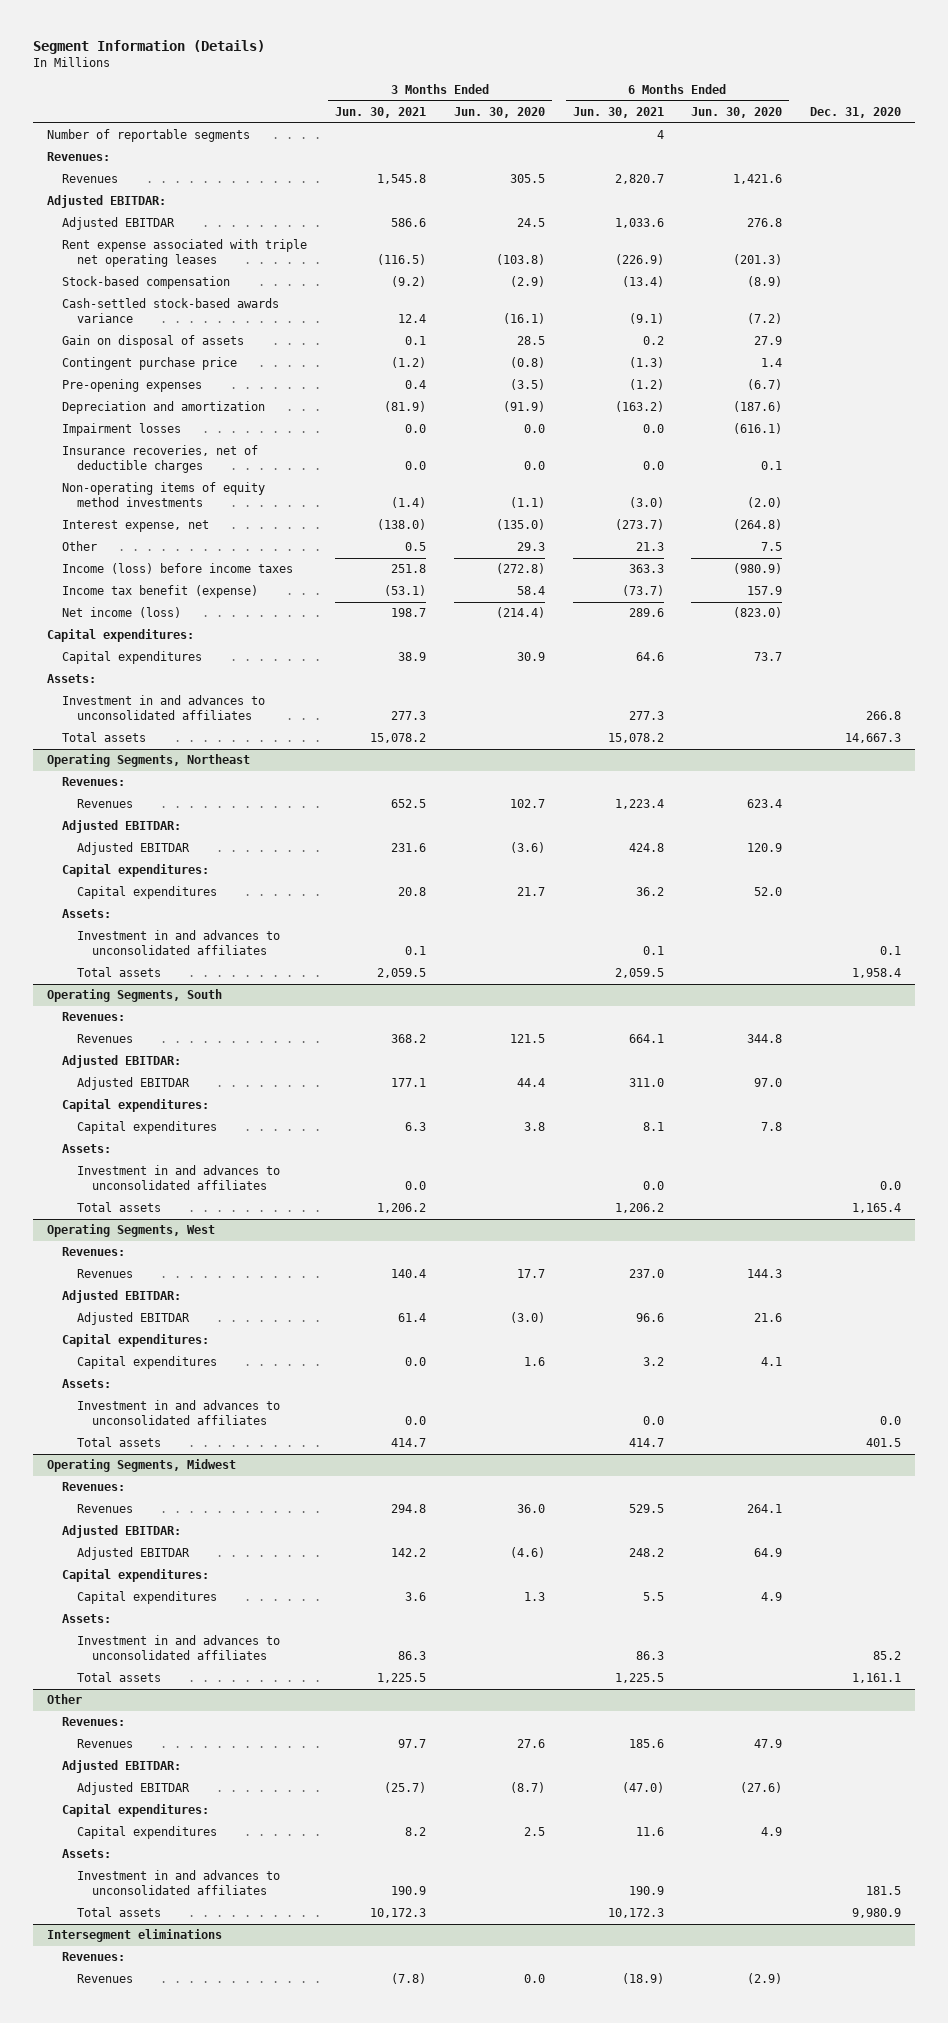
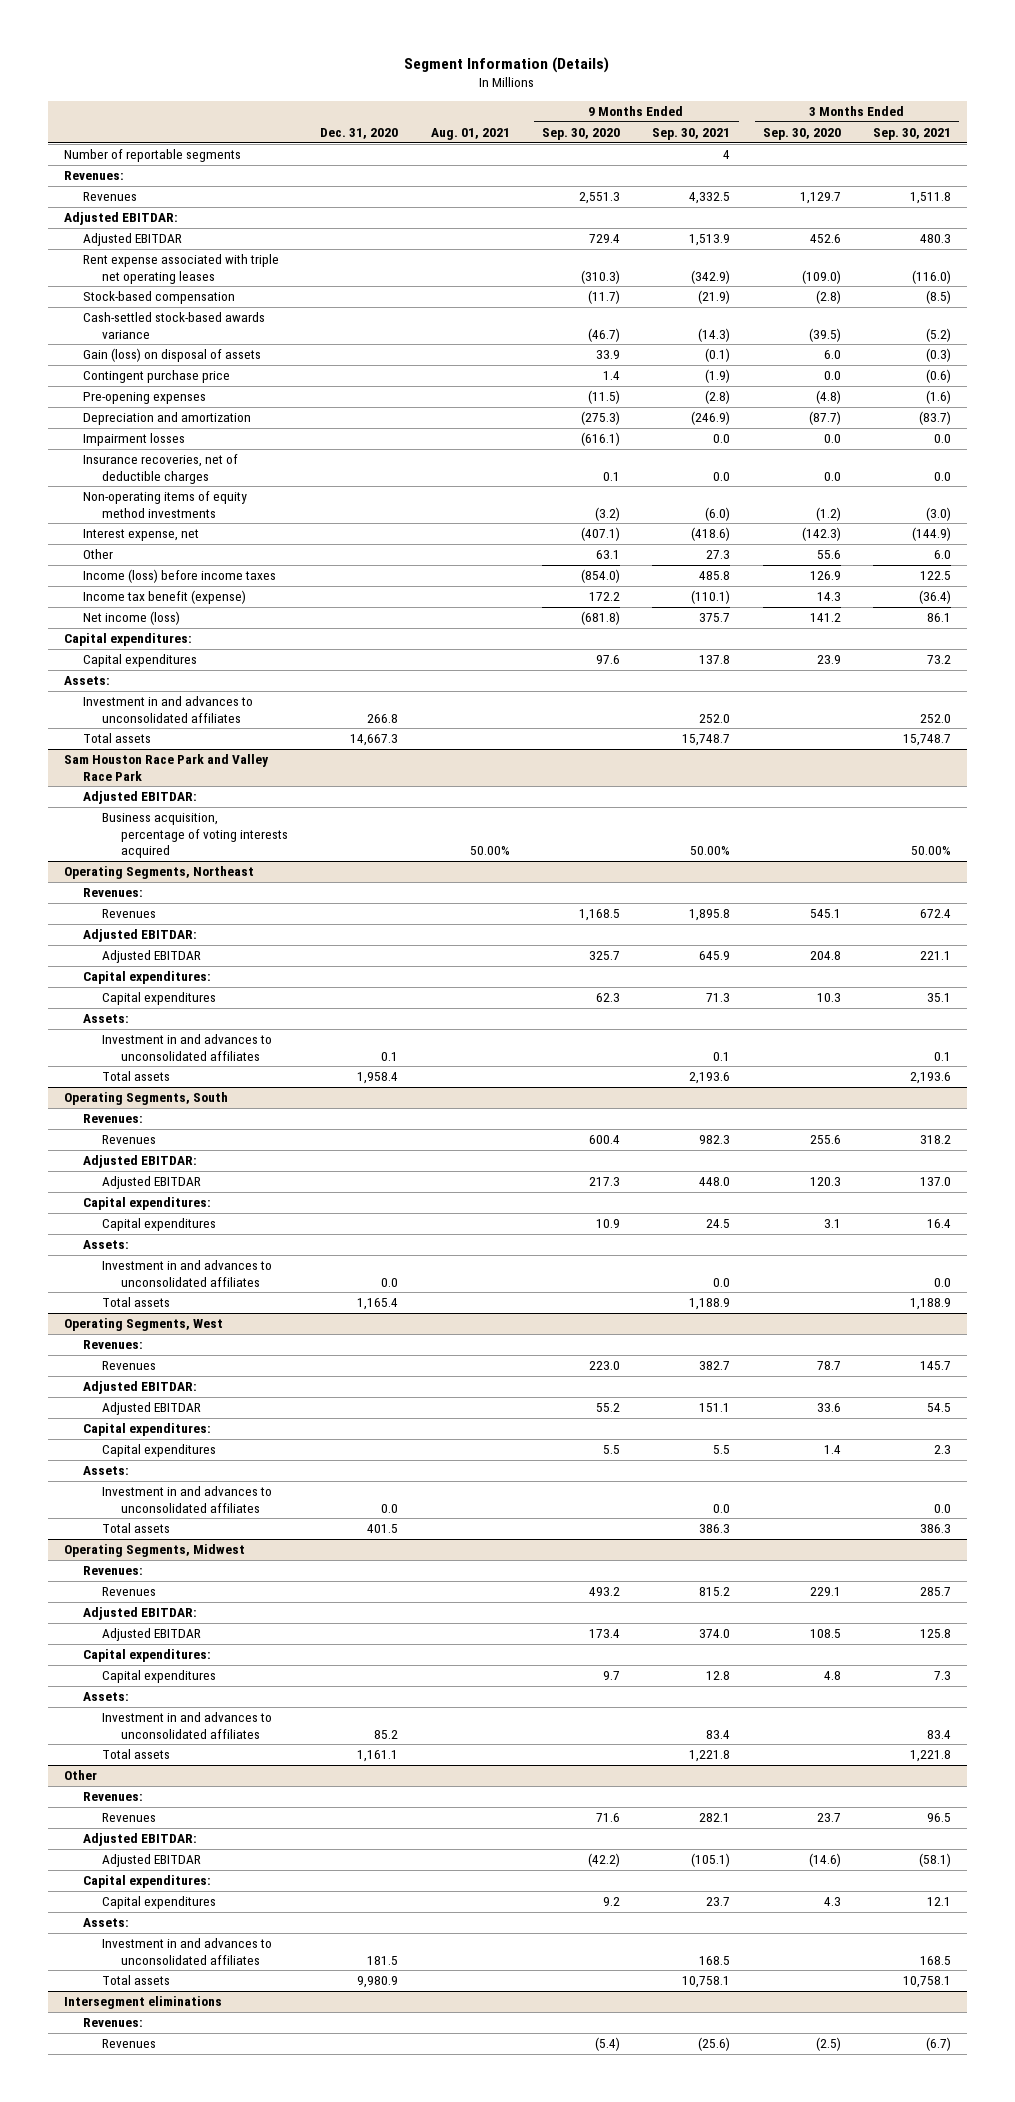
- | 3 Months Ended Jun. 30, 2021 | 3 Months Ended Jun. 30, 2020 | 6 Months Ended Jun. 30, 2021 | 6 Months Ended Jun. 30, 2020 | Dec. 31, 2020
+ | Dec. 31, 2020 | Aug. 01, 2021 | 9 Months Ended Sep. 30, 2020 | 9 Months Ended Sep. 30, 2021 | 3 Months Ended Sep. 30, 2020 | 3 Months Ended Sep. 30, 2021
- Gain on disposal of assets | 0.1 | 28.5 | 0.2 | 27.9 |
+ Gain (loss) on disposal of assets | | | 33.9 | (0.1) | 6.0 | (0.3)
+ Sam Houston Race Park and Valley Race Park
+ Adjusted EBITDAR:
+ Business acquisition, percentage of voting interests acquired | | 50.00% | | 50.00% | | 50.00%

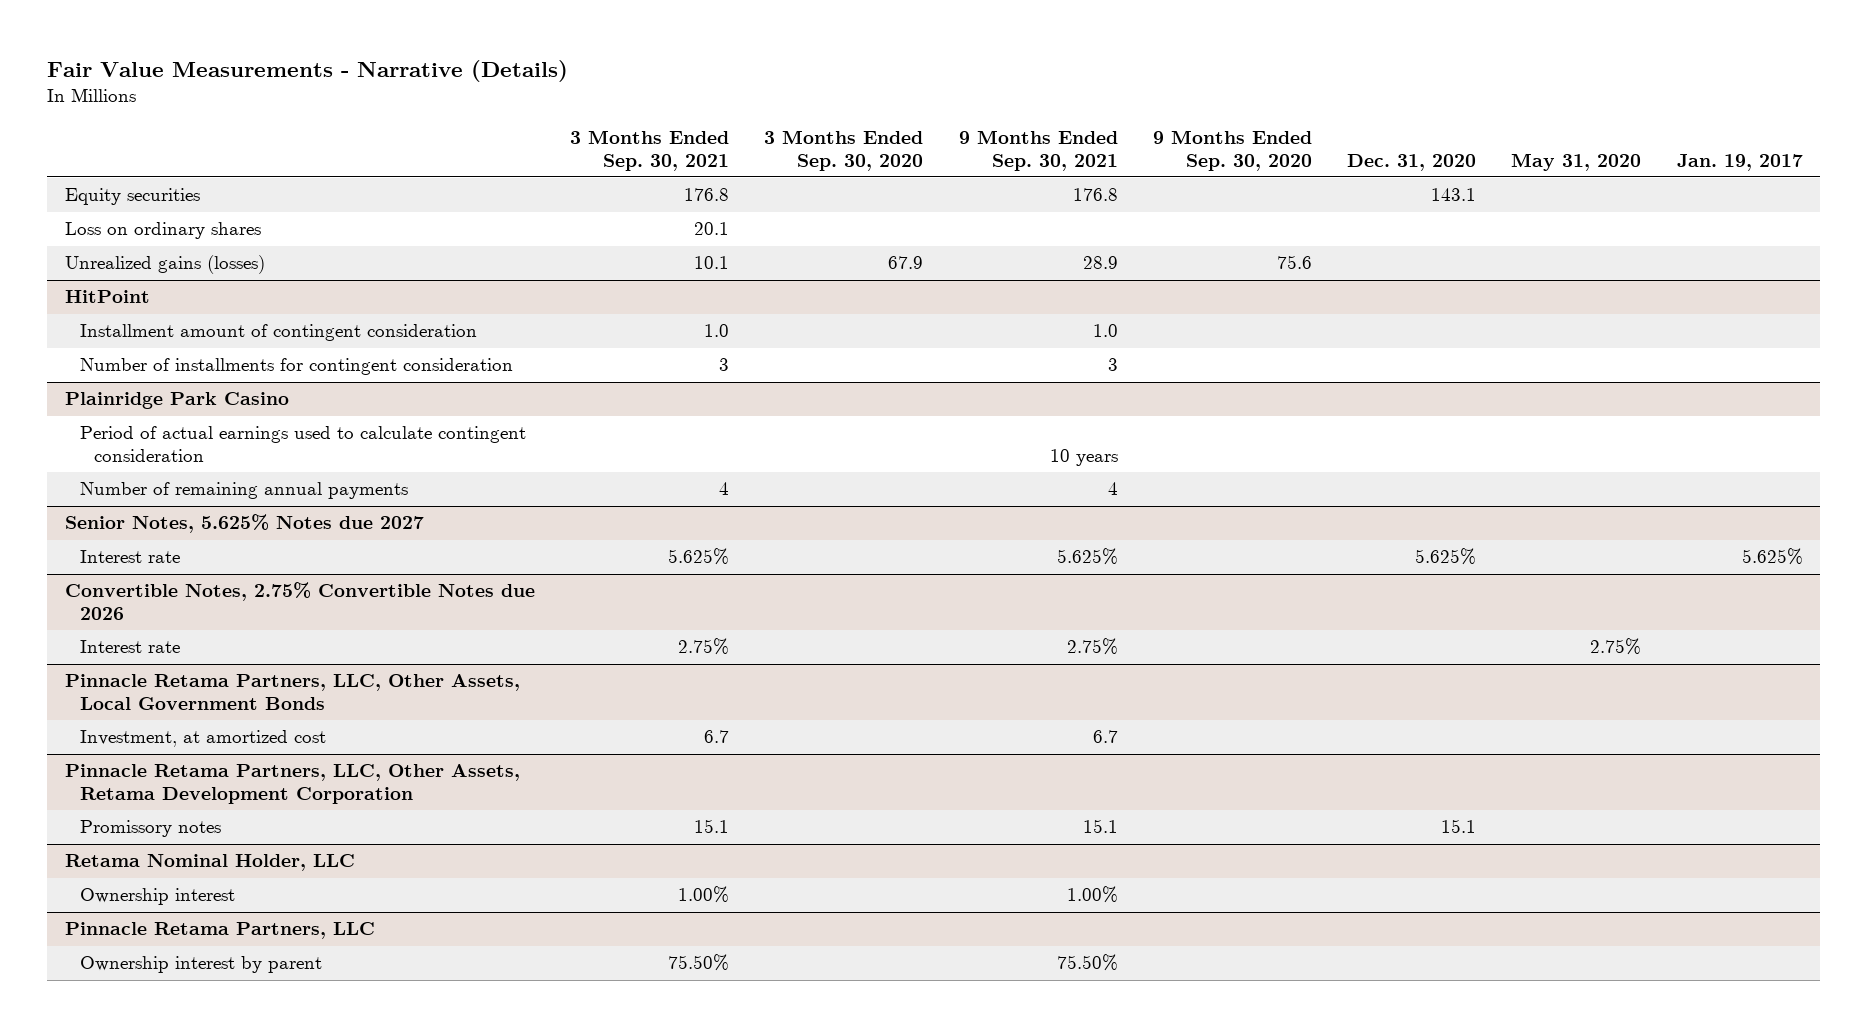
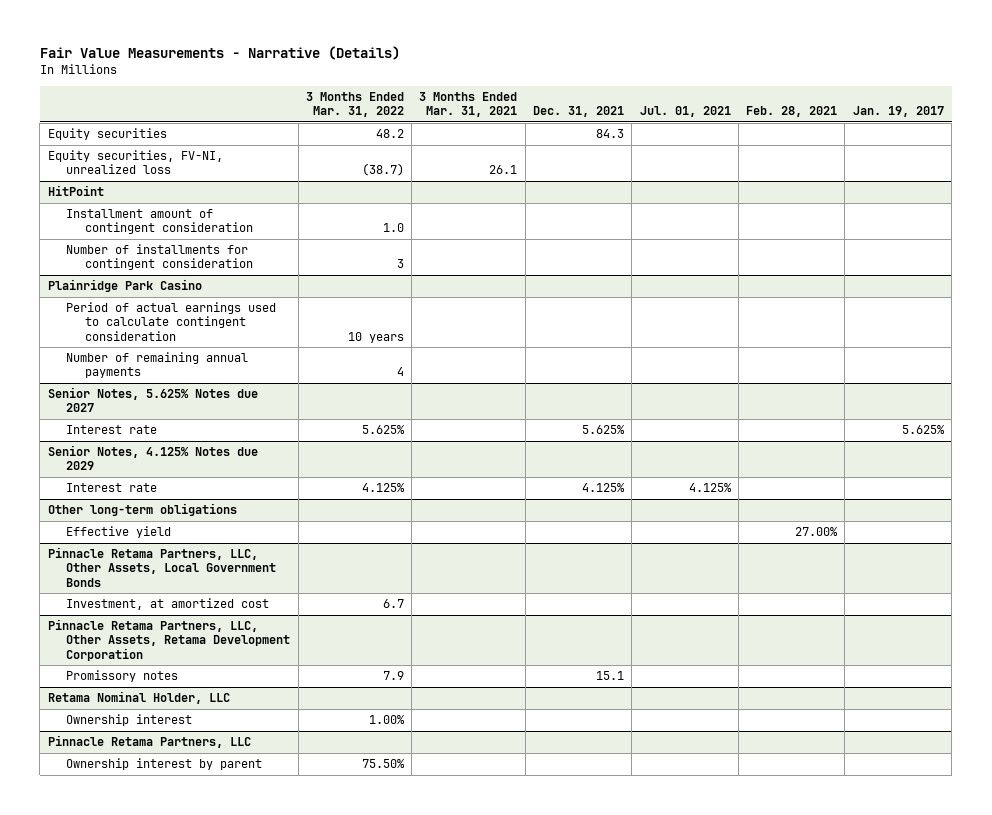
- | 3 Months Ended Sep. 30, 2021 | 3 Months Ended Sep. 30, 2020 | 9 Months Ended Sep. 30, 2021 | 9 Months Ended Sep. 30, 2020 | Dec. 31, 2020 | May 31, 2020 | Jan. 19, 2017
+ | 3 Months Ended Mar. 31, 2022 | 3 Months Ended Mar. 31, 2021 | Dec. 31, 2021 | Jul. 01, 2021 | Feb. 28, 2021 | Jan. 19, 2017
- Loss on ordinary shares | 20.1 | | | | | |
- Unrealized gains (losses) | 10.1 | 67.9 | 28.9 | 75.6 | | |
+ Equity securities, FV-NI, unrealized loss | (38.7) | 26.1 | | | |
- Convertible Notes, 2.75% Convertible Notes due 2026
- Interest rate | 2.75% | | 2.75% | | | 2.75% |
+ Senior Notes, 4.125% Notes due 2029
+ Interest rate | 4.125% | | 4.125% | 4.125% | |
+ Other long-term obligations
+ Effective yield | | | | | 27.00% |

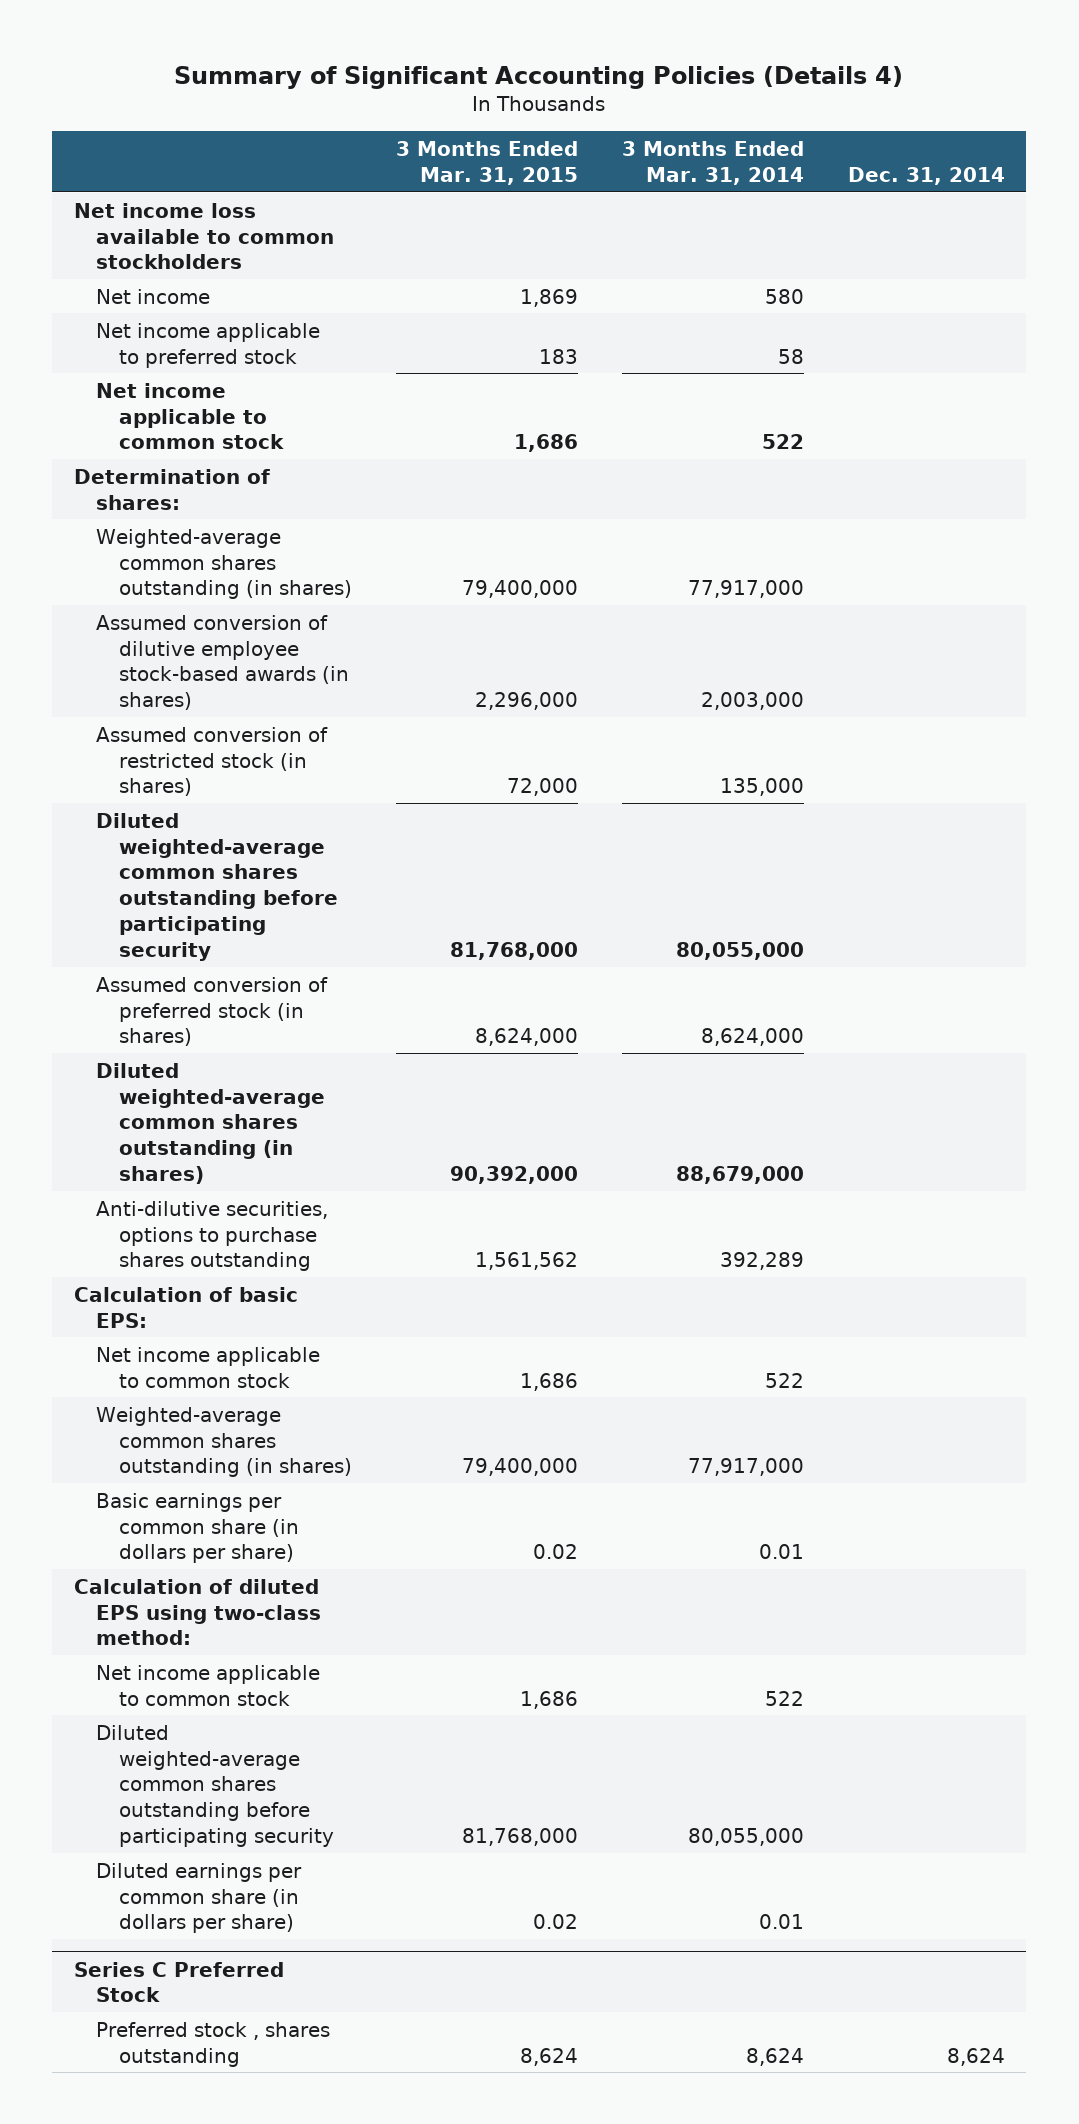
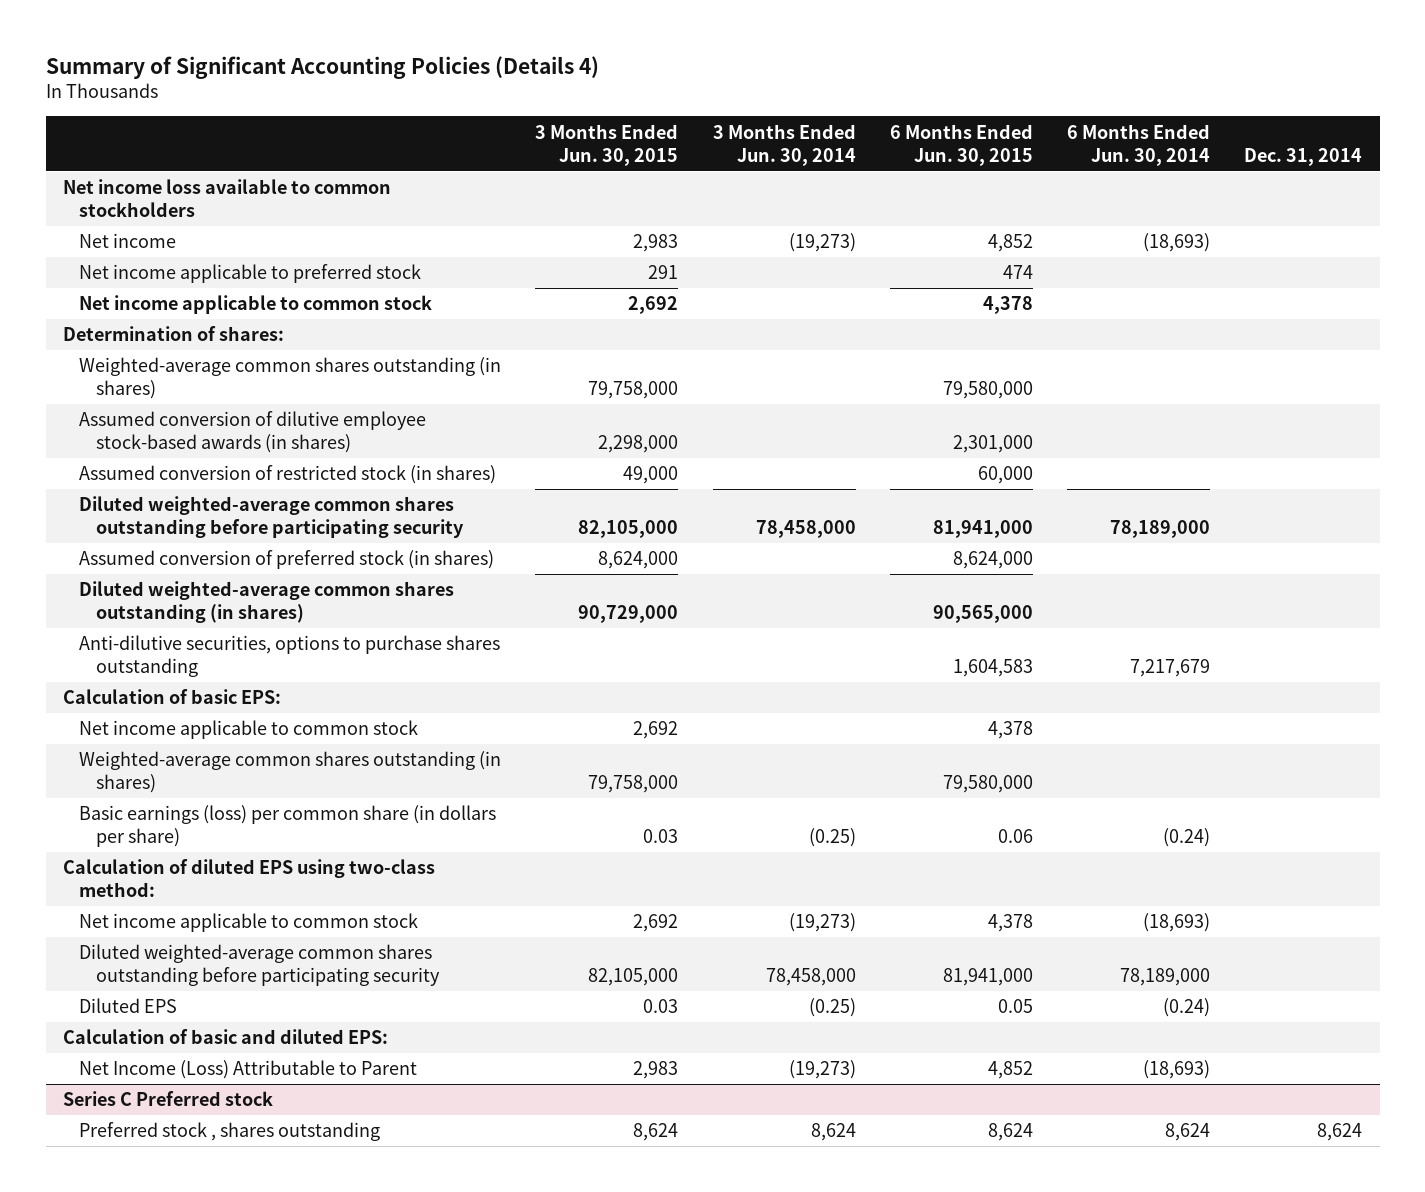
- | 3 Months Ended Mar. 31, 2015 | 3 Months Ended Mar. 31, 2014 | Dec. 31, 2014
+ | 3 Months Ended Jun. 30, 2015 | 3 Months Ended Jun. 30, 2014 | 6 Months Ended Jun. 30, 2015 | 6 Months Ended Jun. 30, 2014 | Dec. 31, 2014
- Basic earnings per common share (in dollars per share) | 0.02 | 0.01 |
+ Basic earnings (loss) per common share (in dollars per share) | 0.03 | (0.25) | 0.06 | (0.24) |
- Diluted earnings per common share (in dollars per share) | 0.02 | 0.01 |
- Series C Preferred Stock
+ Diluted EPS | 0.03 | (0.25) | 0.05 | (0.24) |
+ Calculation of basic and diluted EPS:
+ Net Income (Loss) Attributable to Parent | 2,983 | (19,273) | 4,852 | (18,693) |
+ Series C Preferred stock

